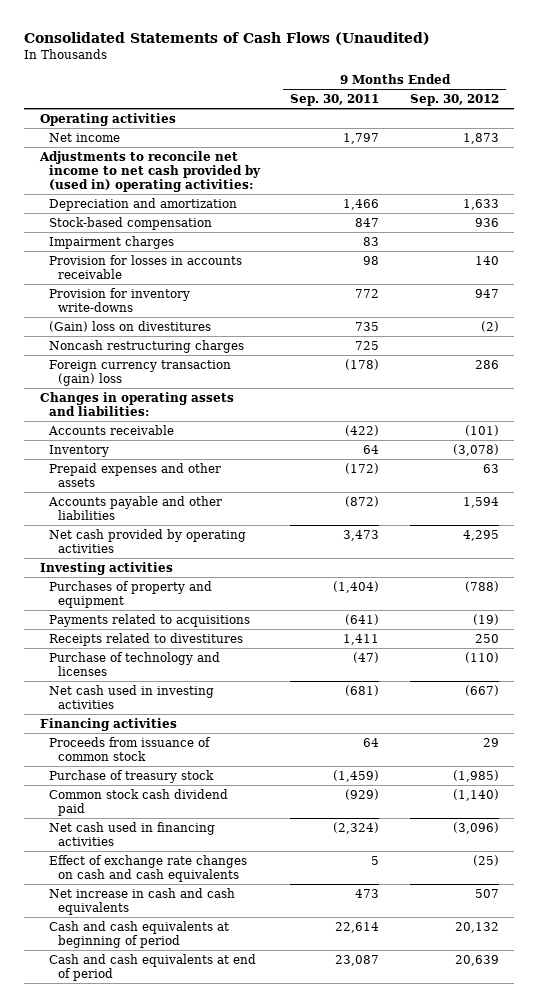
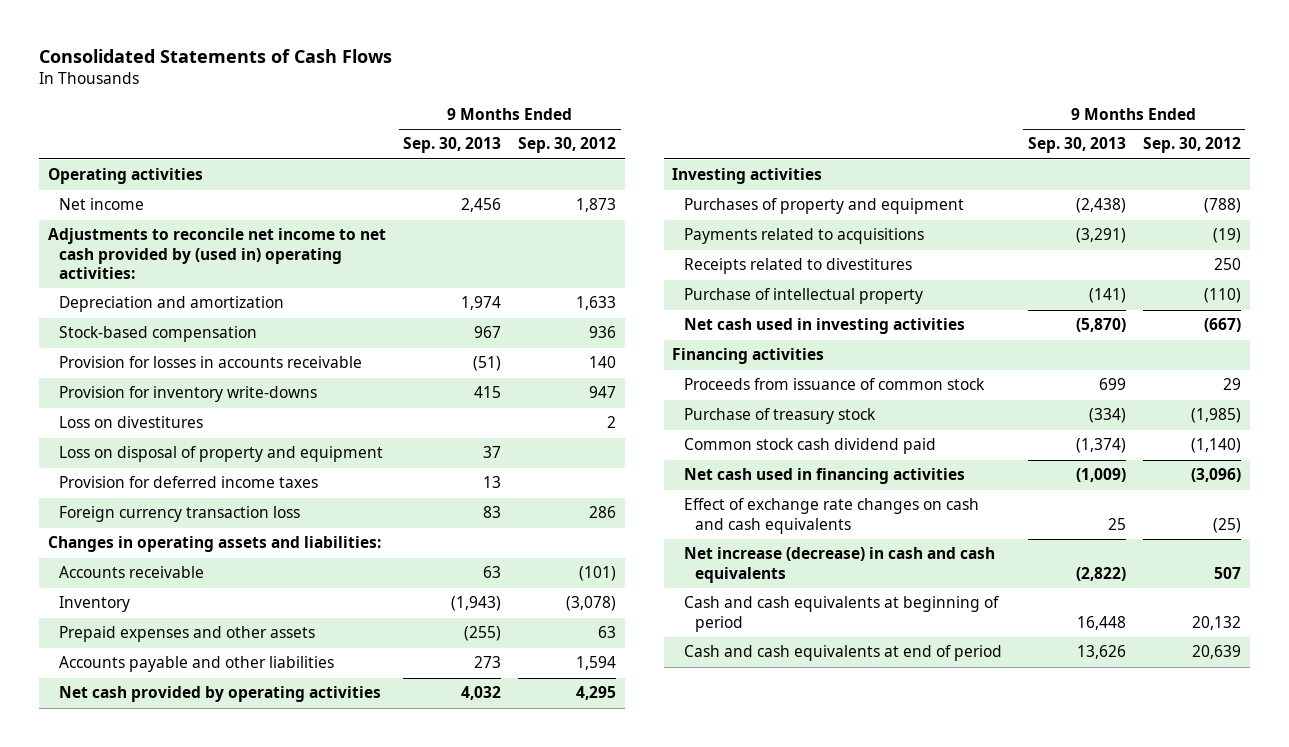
- Consolidated Statements of Cash Flows (Unaudited)
+ Consolidated Statements of Cash Flows
- | 9 Months Ended Sep. 30, 2011 | 9 Months Ended Sep. 30, 2012
+ | 9 Months Ended Sep. 30, 2013 | 9 Months Ended Sep. 30, 2012
- Impairment charges | 83 |
- (Gain) loss on divestitures | 735 | (2)
- Noncash restructuring charges | 725 |
- Foreign currency transaction (gain) loss | (178) | 286
+ Loss on divestitures | | 2
+ Loss on disposal of property and equipment | 37 |
+ Provision for deferred income taxes | 13 |
+ Foreign currency transaction loss | 83 | 286
- Purchase of technology and licenses | (47) | (110)
+ Purchase of intellectual property | (141) | (110)
- Net increase in cash and cash equivalents | 473 | 507
+ Net increase (decrease) in cash and cash equivalents | (2,822) | 507

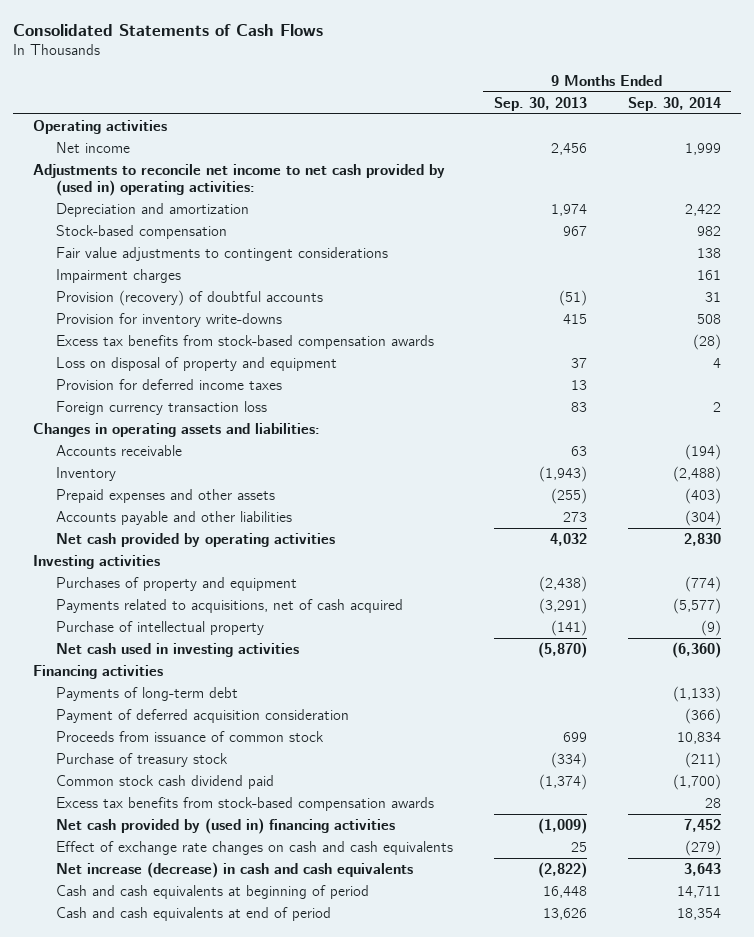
- | 9 Months Ended Sep. 30, 2013 | 9 Months Ended Sep. 30, 2012
+ | 9 Months Ended Sep. 30, 2013 | 9 Months Ended Sep. 30, 2014
- Provision for losses in accounts receivable | (51) | 140
+ Fair value adjustments to contingent considerations | | 138
+ Impairment charges | | 161
+ Provision (recovery) of doubtful accounts | (51) | 31
- Loss on divestitures | | 2
+ Excess tax benefits from stock-based compensation awards | | (28)
- Payments related to acquisitions | (3,291) | (19)
- Receipts related to divestitures | | 250
+ Payments related to acquisitions, net of cash acquired | (3,291) | (5,577)
+ Payments of long-term debt | | (1,133)
+ Payment of deferred acquisition consideration | | (366)
- Net cash used in financing activities | (1,009) | (3,096)
+ Excess tax benefits from stock-based compensation awards | | 28
+ Net cash provided by (used in) financing activities | (1,009) | 7,452

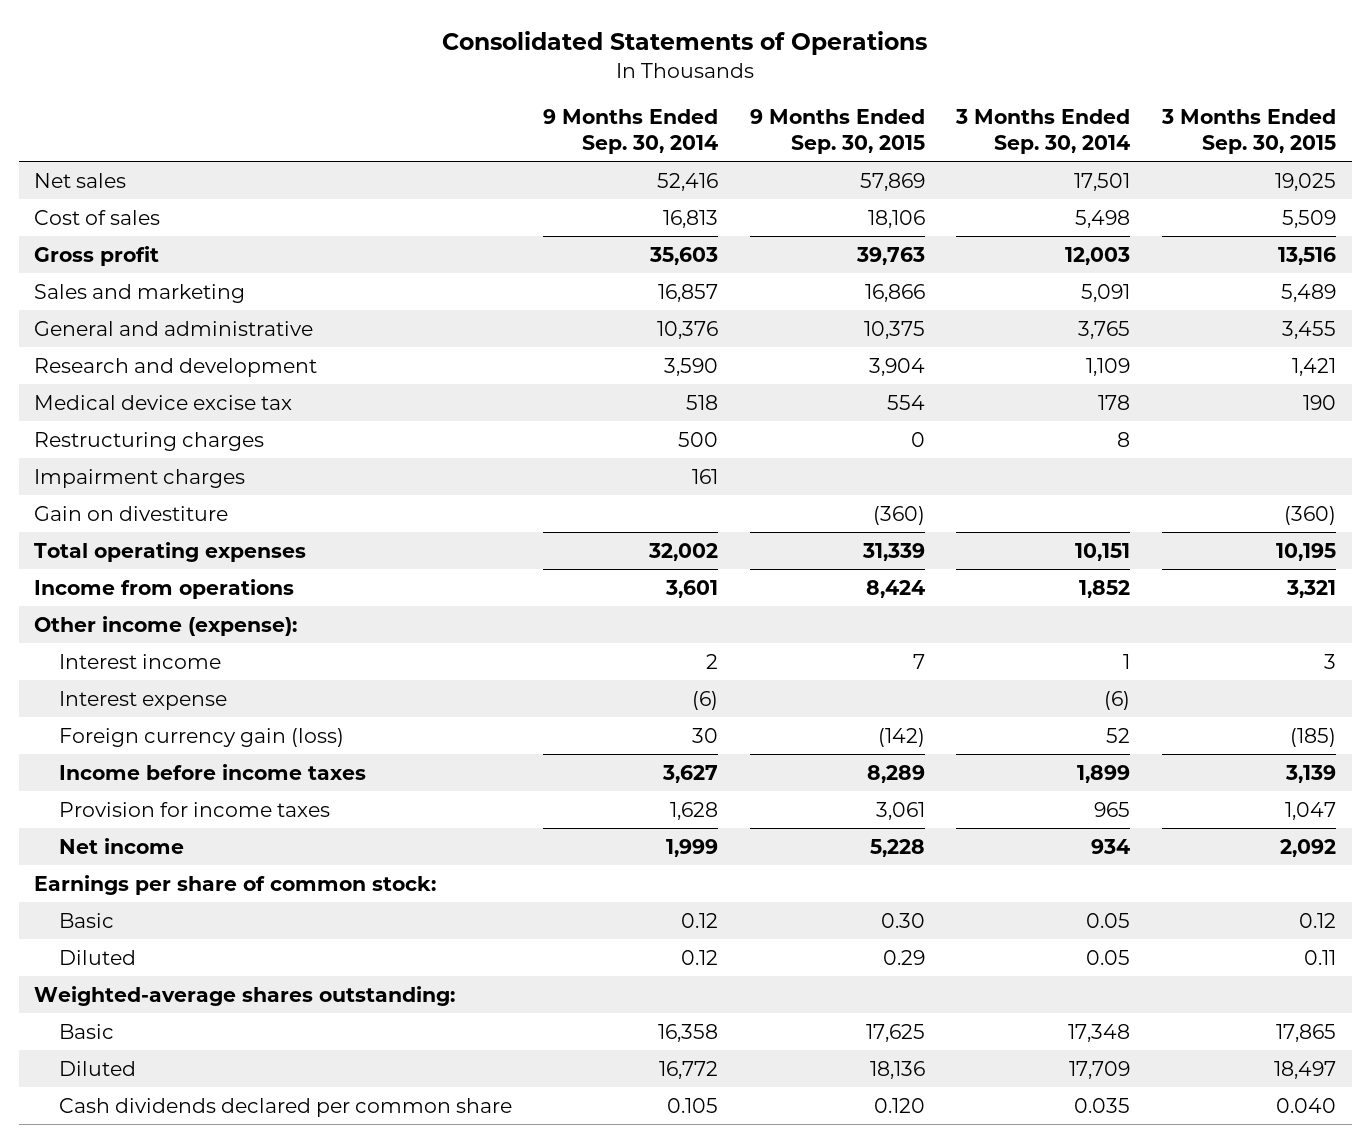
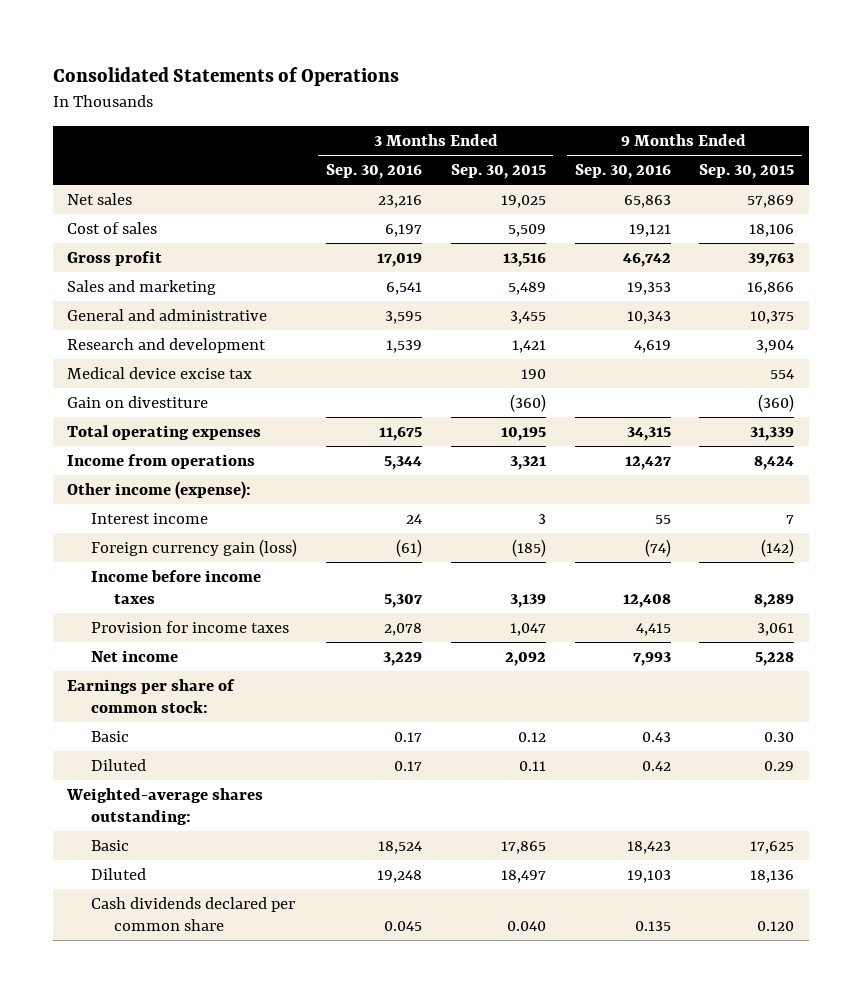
- | 9 Months Ended Sep. 30, 2014 | 9 Months Ended Sep. 30, 2015 | 3 Months Ended Sep. 30, 2014 | 3 Months Ended Sep. 30, 2015
+ | 3 Months Ended Sep. 30, 2016 | 3 Months Ended Sep. 30, 2015 | 9 Months Ended Sep. 30, 2016 | 9 Months Ended Sep. 30, 2015
- Restructuring charges | 500 | 0 | 8 |
- Impairment charges | 161 | | |
- Interest expense | (6) | | (6) |

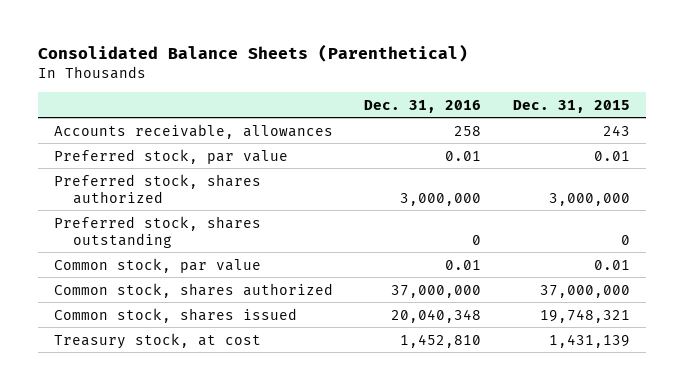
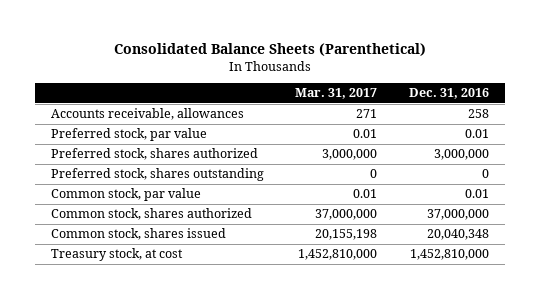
- | Dec. 31, 2016 | Dec. 31, 2015
+ | Mar. 31, 2017 | Dec. 31, 2016
- Treasury stock, at cost | 1,452,810 | 1,431,139
+ Treasury stock, at cost | 1,452,810,000 | 1,452,810,000

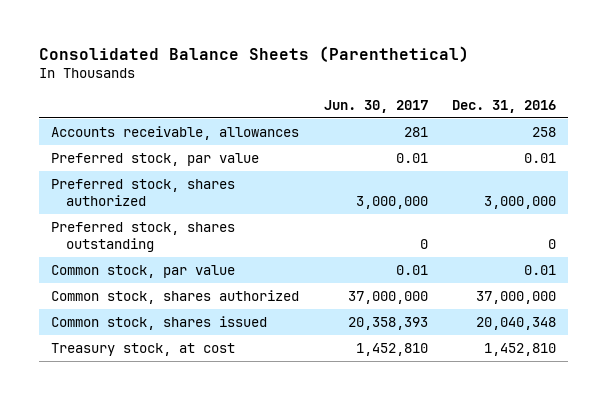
- | Mar. 31, 2017 | Dec. 31, 2016
+ | Jun. 30, 2017 | Dec. 31, 2016
- Treasury stock, at cost | 1,452,810,000 | 1,452,810,000
+ Treasury stock, at cost | 1,452,810 | 1,452,810

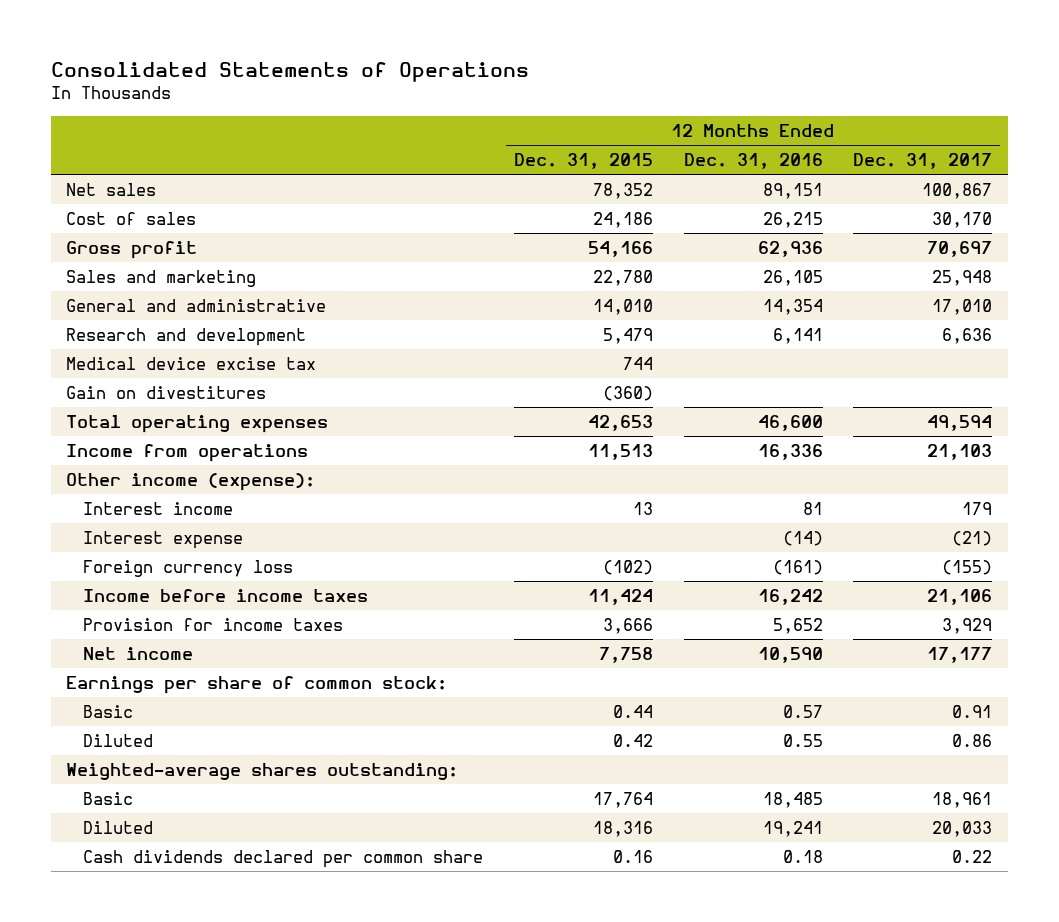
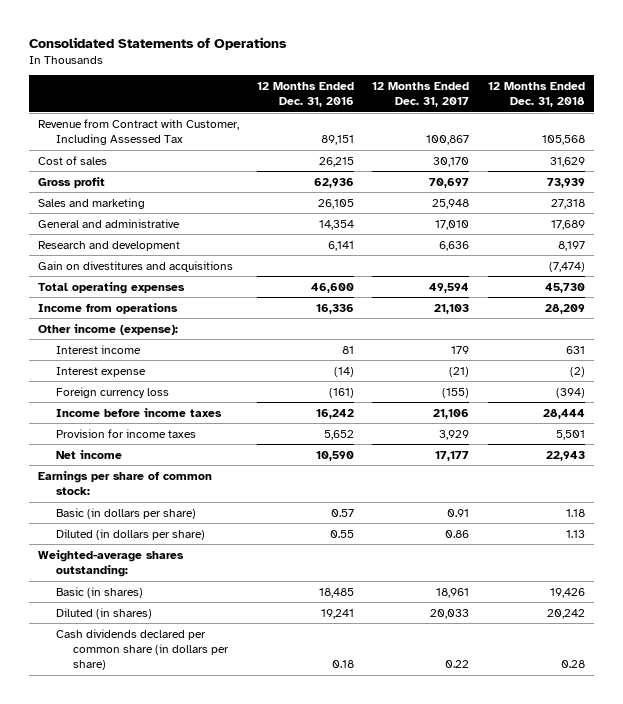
- | 12 Months Ended Dec. 31, 2015 | 12 Months Ended Dec. 31, 2016 | 12 Months Ended Dec. 31, 2017
+ | 12 Months Ended Dec. 31, 2016 | 12 Months Ended Dec. 31, 2017 | 12 Months Ended Dec. 31, 2018
- Net sales | 78,352 | 89,151 | 100,867
+ Revenue from Contract with Customer, Including Assessed Tax | 89,151 | 100,867 | 105,568
- Medical device excise tax | 744 | |
- Gain on divestitures | (360) | |
+ Gain on divestitures and acquisitions | | | (7,474)
- Basic | 0.44 | 0.57 | 0.91
- Diluted | 0.42 | 0.55 | 0.86
+ Basic (in dollars per share) | 0.57 | 0.91 | 1.18
+ Diluted (in dollars per share) | 0.55 | 0.86 | 1.13
- Basic | 17,764 | 18,485 | 18,961
- Diluted | 18,316 | 19,241 | 20,033
- Cash dividends declared per common share | 0.16 | 0.18 | 0.22
+ Basic (in shares) | 18,485 | 18,961 | 19,426
+ Diluted (in shares) | 19,241 | 20,033 | 20,242
+ Cash dividends declared per common share (in dollars per share) | 0.18 | 0.22 | 0.28

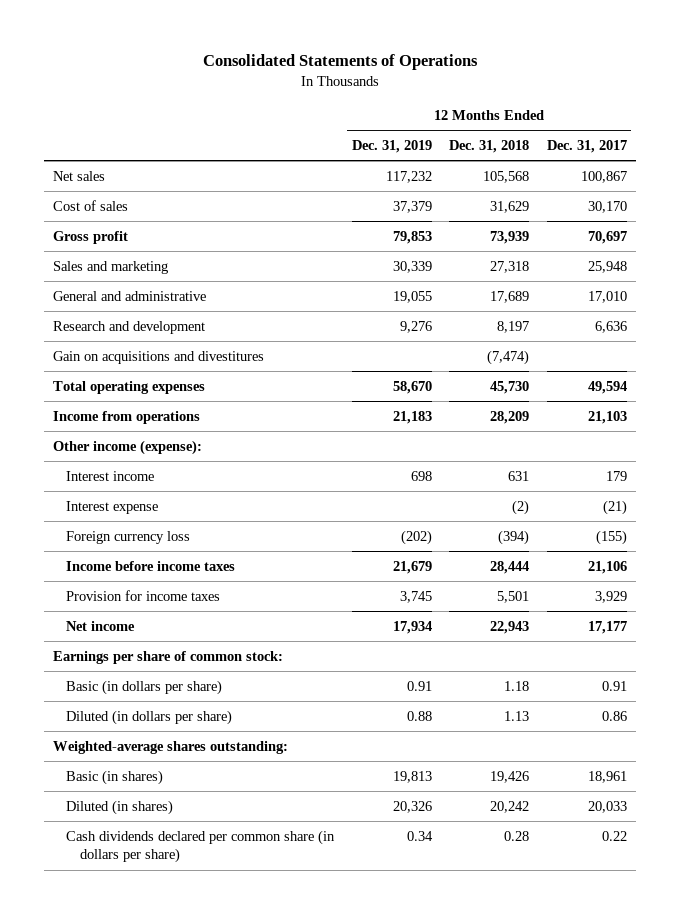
- | 12 Months Ended Dec. 31, 2016 | 12 Months Ended Dec. 31, 2017 | 12 Months Ended Dec. 31, 2018
+ | 12 Months Ended Dec. 31, 2019 | 12 Months Ended Dec. 31, 2018 | 12 Months Ended Dec. 31, 2017
- Revenue from Contract with Customer, Including Assessed Tax | 89,151 | 100,867 | 105,568
+ Net sales | 117,232 | 105,568 | 100,867
- Gain on divestitures and acquisitions | | | (7,474)
+ Gain on acquisitions and divestitures | | (7,474) |

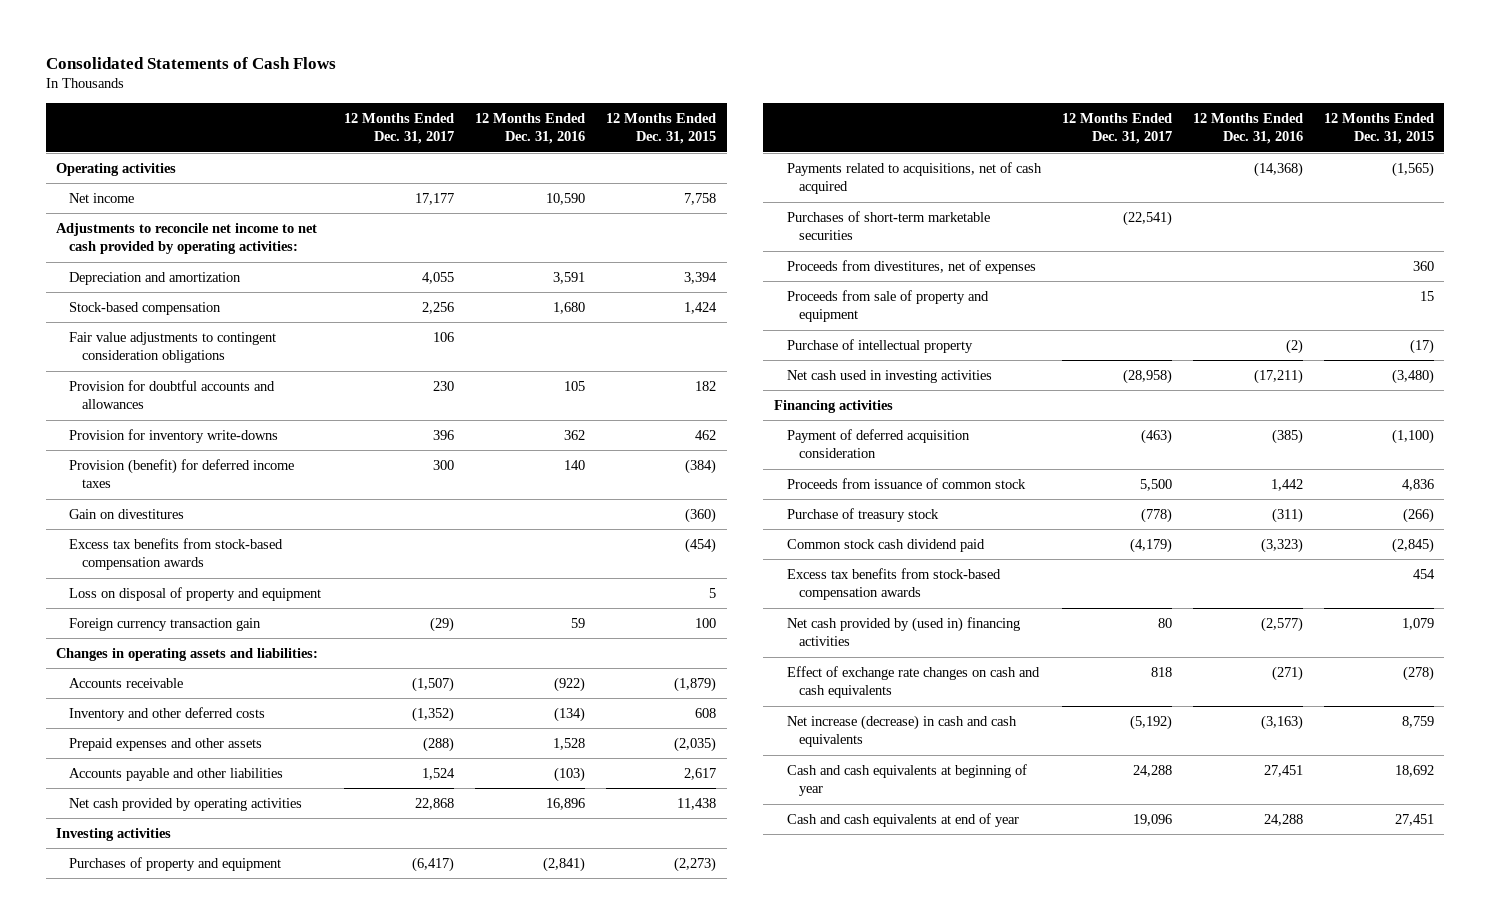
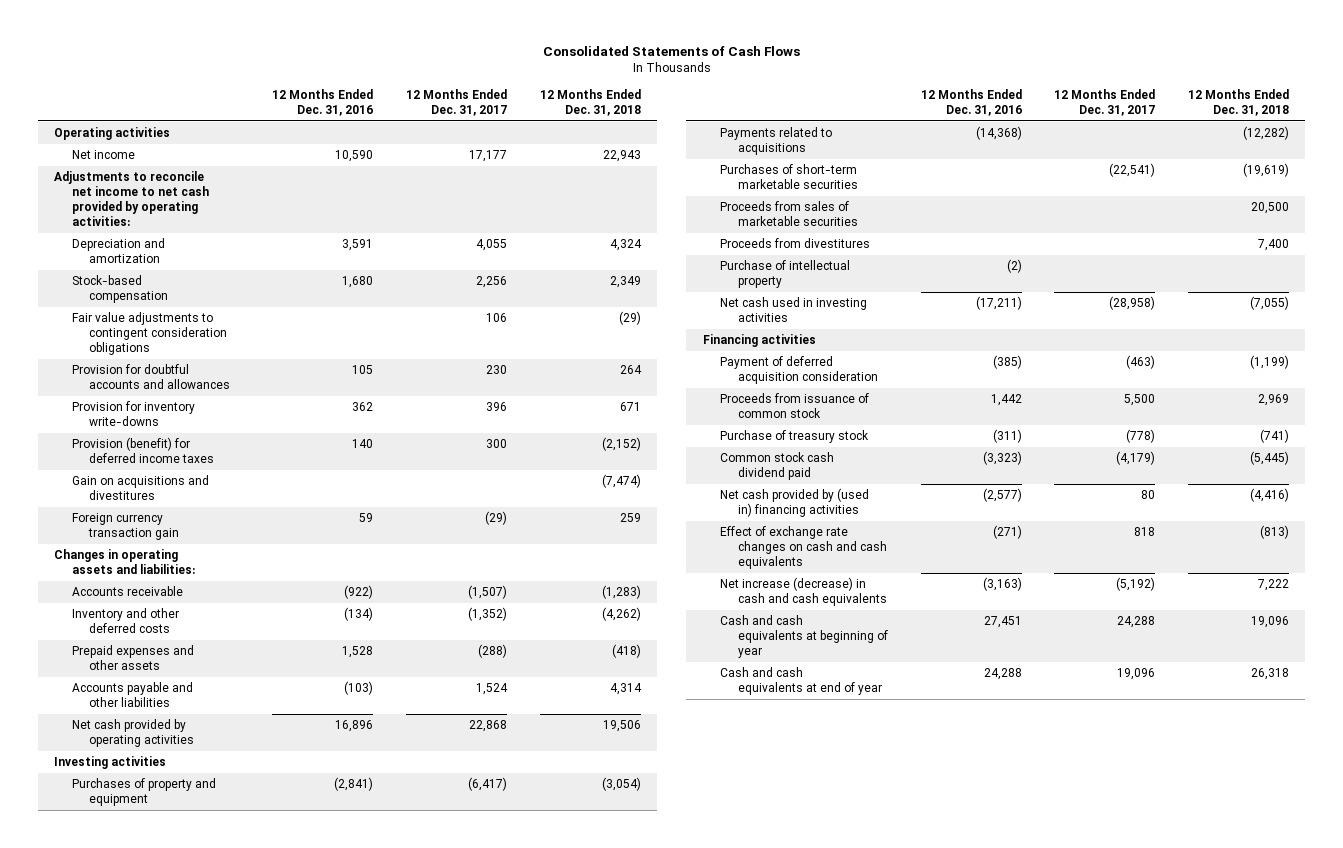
- | 12 Months Ended Dec. 31, 2017 | 12 Months Ended Dec. 31, 2016 | 12 Months Ended Dec. 31, 2015
+ | 12 Months Ended Dec. 31, 2016 | 12 Months Ended Dec. 31, 2017 | 12 Months Ended Dec. 31, 2018
- Gain on divestitures | | | (360)
- Excess tax benefits from stock-based compensation awards | | | (454)
- Loss on disposal of property and equipment | | | 5
+ Gain on acquisitions and divestitures | | | (7,474)
- Payments related to acquisitions, net of cash acquired | | (14,368) | (1,565)
+ Payments related to acquisitions | (14,368) | | (12,282)
- Proceeds from divestitures, net of expenses | | | 360
- Proceeds from sale of property and equipment | | | 15
+ Proceeds from sales of marketable securities | | | 20,500
+ Proceeds from divestitures | | | 7,400
- Excess tax benefits from stock-based compensation awards | | | 454

